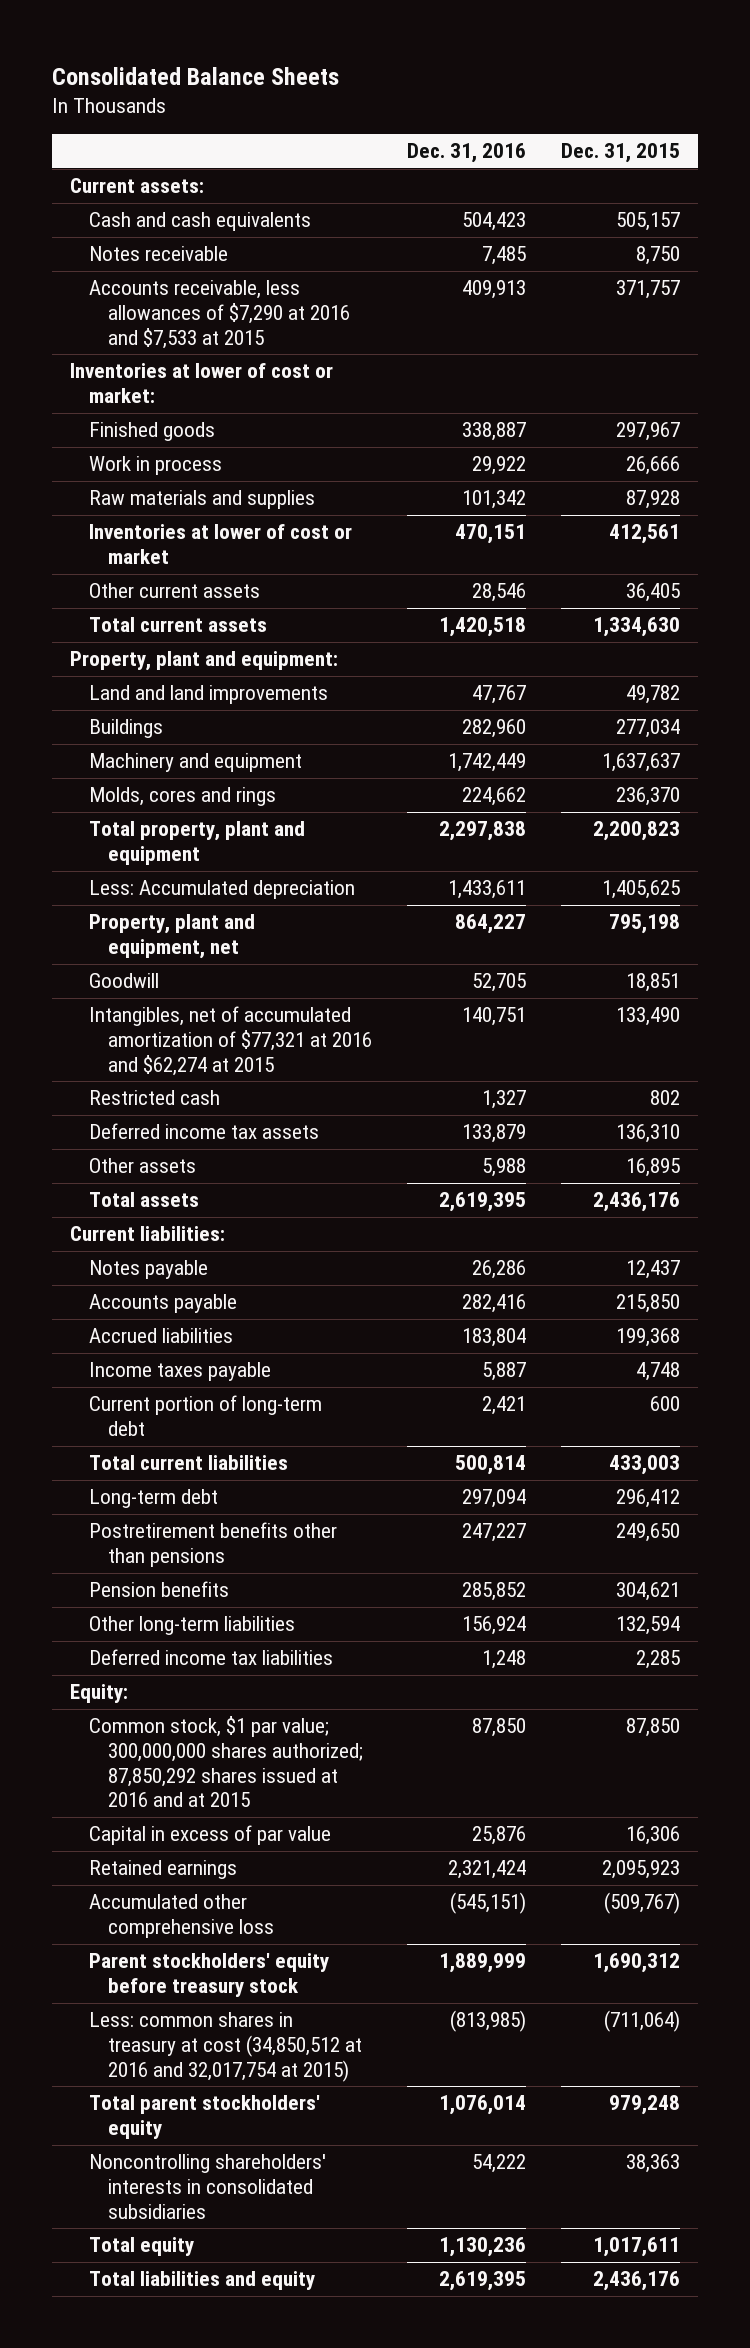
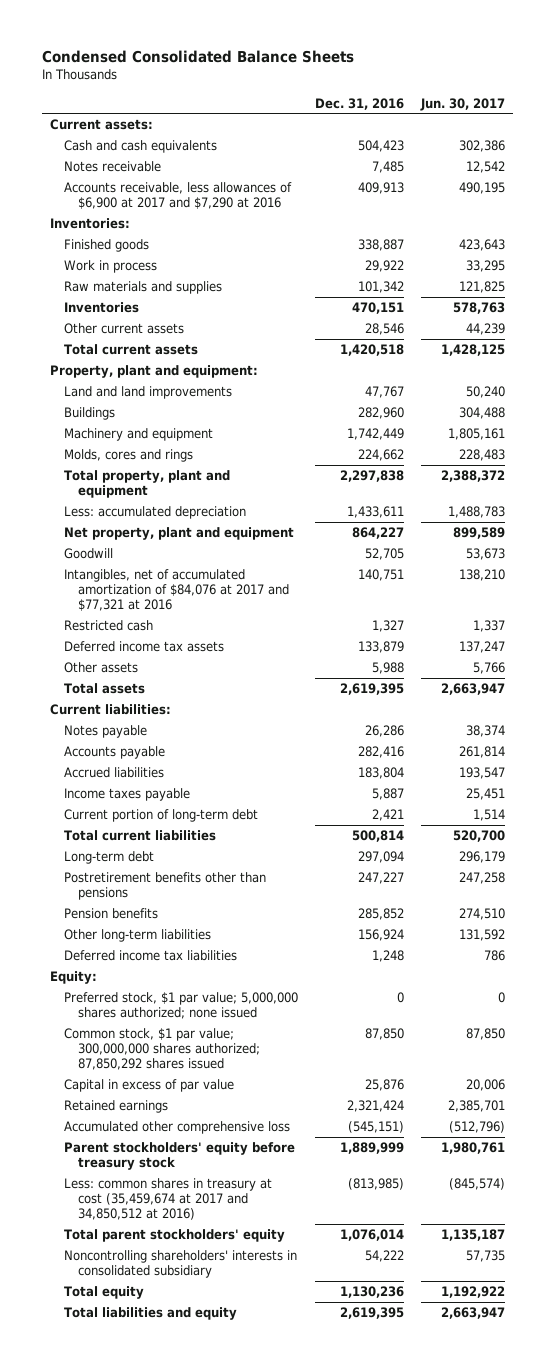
- Consolidated Balance Sheets
+ Condensed Consolidated Balance Sheets
- | Dec. 31, 2016 | Dec. 31, 2015
+ | Dec. 31, 2016 | Jun. 30, 2017
- Accounts receivable, less allowances of $7,290 at 2016 and $7,533 at 2015 | 409,913 | 371,757
- Inventories at lower of cost or market:
+ Accounts receivable, less allowances of $6,900 at 2017 and $7,290 at 2016 | 409,913 | 490,195
+ Inventories:
- Inventories at lower of cost or market | 470,151 | 412,561
+ Inventories | 470,151 | 578,763
- Less: Accumulated depreciation | 1,433,611 | 1,405,625
- Property, plant and equipment, net | 864,227 | 795,198
+ Less: accumulated depreciation | 1,433,611 | 1,488,783
+ Net property, plant and equipment | 864,227 | 899,589
- Intangibles, net of accumulated amortization of $77,321 at 2016 and $62,274 at 2015 | 140,751 | 133,490
+ Intangibles, net of accumulated amortization of $84,076 at 2017 and $77,321 at 2016 | 140,751 | 138,210
- Common stock, $1 par value; 300,000,000 shares authorized; 87,850,292 shares issued at 2016 and at 2015 | 87,850 | 87,850
+ Preferred stock, $1 par value; 5,000,000 shares authorized; none issued | 0 | 0
+ Common stock, $1 par value; 300,000,000 shares authorized; 87,850,292 shares issued | 87,850 | 87,850
- Less: common shares in treasury at cost (34,850,512 at 2016 and 32,017,754 at 2015) | (813,985) | (711,064)
+ Less: common shares in treasury at cost (35,459,674 at 2017 and 34,850,512 at 2016) | (813,985) | (845,574)
- Noncontrolling shareholders' interests in consolidated subsidiaries | 54,222 | 38,363
+ Noncontrolling shareholders' interests in consolidated subsidiary | 54,222 | 57,735

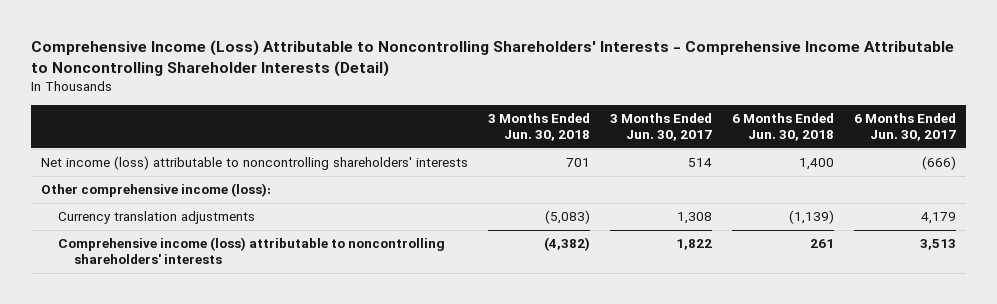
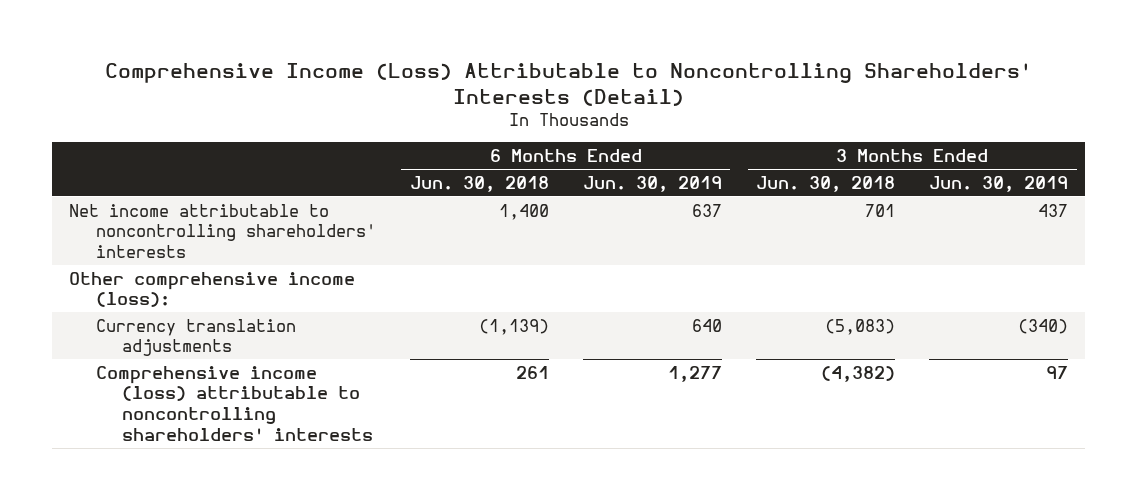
- Comprehensive Income (Loss) Attributable to Noncontrolling Shareholders' Interests - Comprehensive Income Attributable to Noncontrolling Shareholder Interests (Detail)
+ Comprehensive Income (Loss) Attributable to Noncontrolling Shareholders' Interests (Detail)
- | 3 Months Ended Jun. 30, 2018 | 3 Months Ended Jun. 30, 2017 | 6 Months Ended Jun. 30, 2018 | 6 Months Ended Jun. 30, 2017
+ | 6 Months Ended Jun. 30, 2018 | 6 Months Ended Jun. 30, 2019 | 3 Months Ended Jun. 30, 2018 | 3 Months Ended Jun. 30, 2019
- Net income (loss) attributable to noncontrolling shareholders' interests | 701 | 514 | 1,400 | (666)
+ Net income attributable to noncontrolling shareholders' interests | 1,400 | 637 | 701 | 437

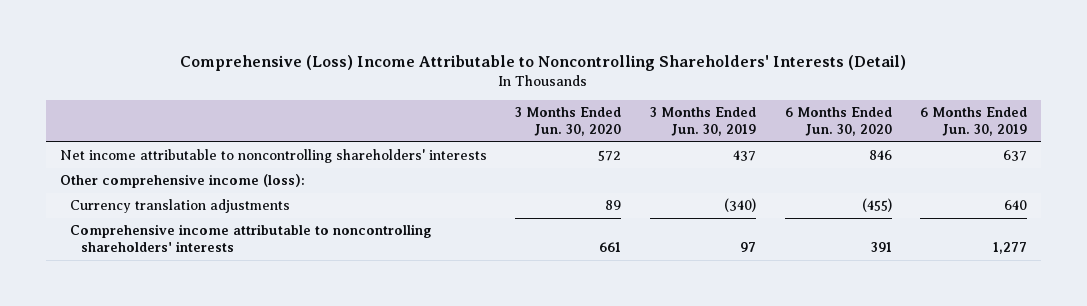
- Comprehensive Income (Loss) Attributable to Noncontrolling Shareholders' Interests (Detail)
+ Comprehensive (Loss) Income Attributable to Noncontrolling Shareholders' Interests (Detail)
- | 6 Months Ended Jun. 30, 2018 | 6 Months Ended Jun. 30, 2019 | 3 Months Ended Jun. 30, 2018 | 3 Months Ended Jun. 30, 2019
+ | 3 Months Ended Jun. 30, 2020 | 3 Months Ended Jun. 30, 2019 | 6 Months Ended Jun. 30, 2020 | 6 Months Ended Jun. 30, 2019
- Comprehensive income (loss) attributable to noncontrolling shareholders' interests | 261 | 1,277 | (4,382) | 97
+ Comprehensive income attributable to noncontrolling shareholders' interests | 661 | 97 | 391 | 1,277

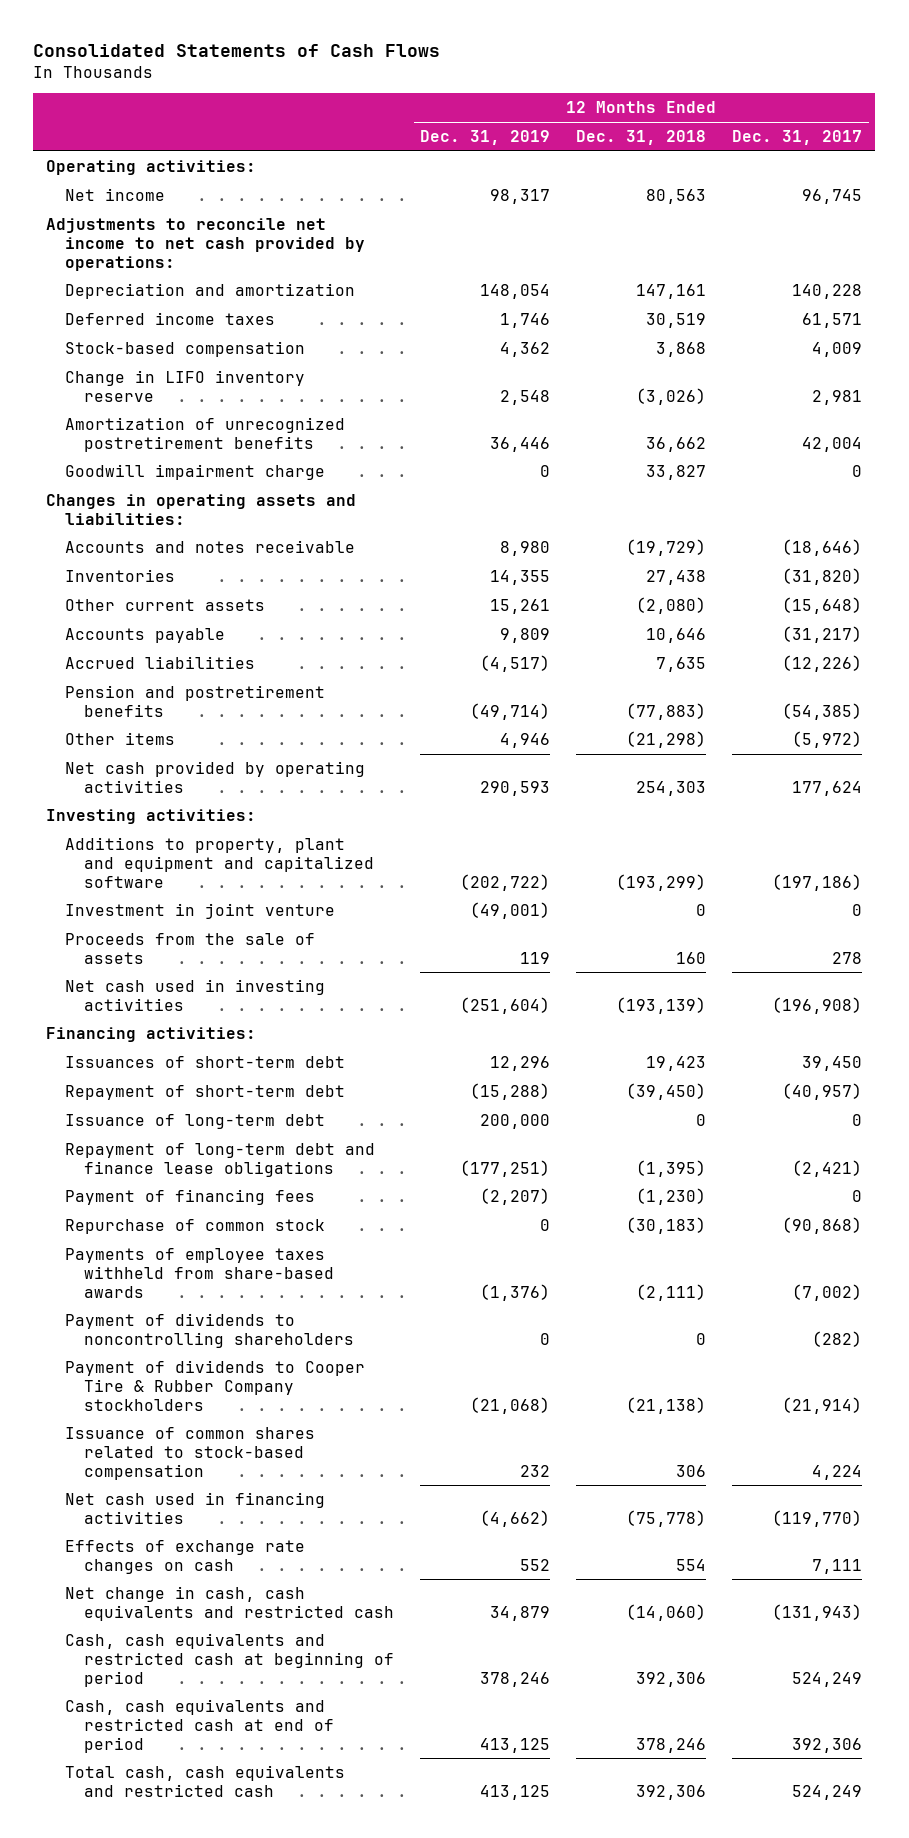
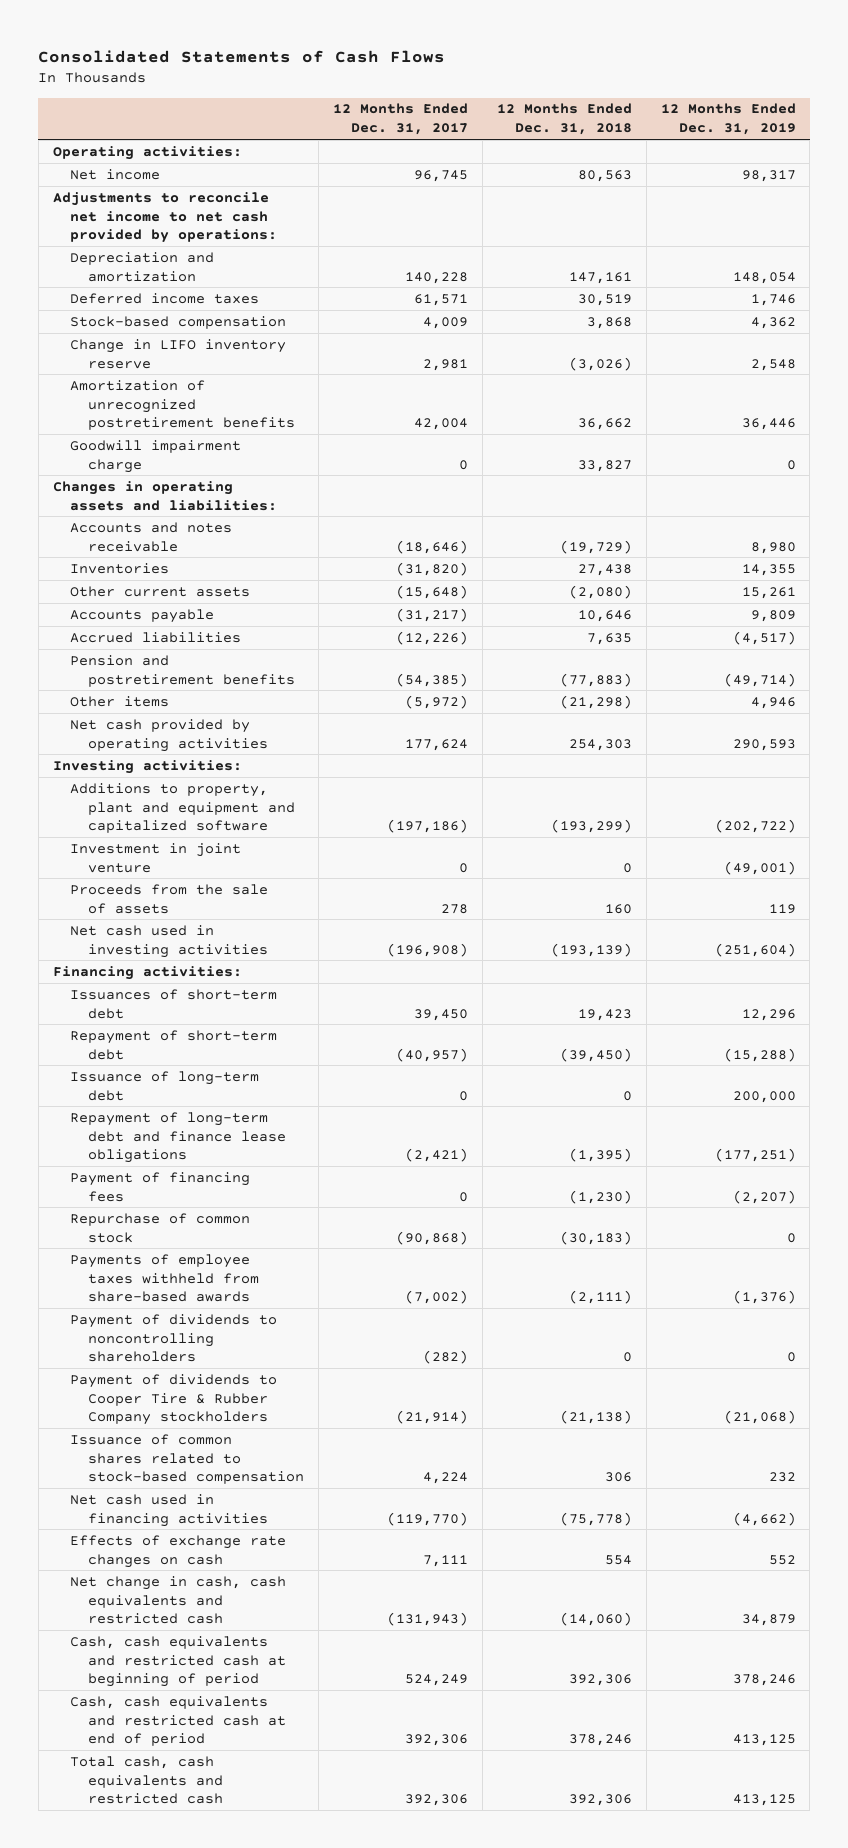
- | 12 Months Ended Dec. 31, 2019 | 12 Months Ended Dec. 31, 2018 | 12 Months Ended Dec. 31, 2017
+ | 12 Months Ended Dec. 31, 2017 | 12 Months Ended Dec. 31, 2018 | 12 Months Ended Dec. 31, 2019
- Total cash, cash equivalents and restricted cash | 413,125 | 392,306 | 524,249
+ Total cash, cash equivalents and restricted cash | 392,306 | 392,306 | 413,125

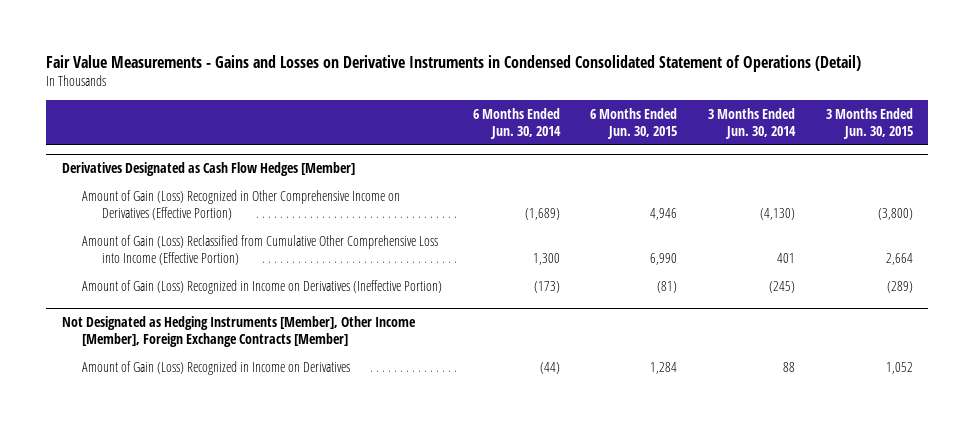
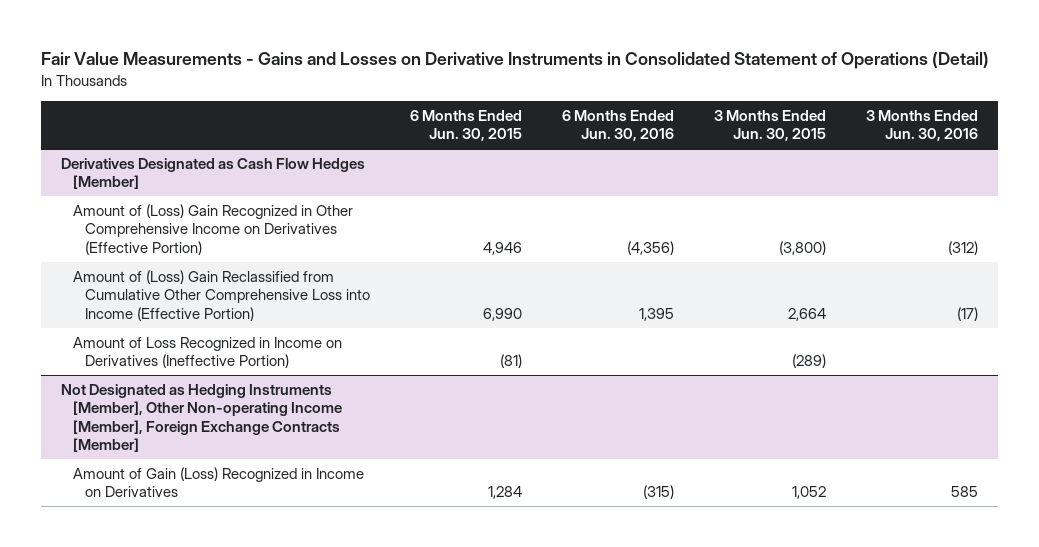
- Fair Value Measurements - Gains and Losses on Derivative Instruments in Condensed Consolidated Statement of Operations (Detail)
+ Fair Value Measurements - Gains and Losses on Derivative Instruments in Consolidated Statement of Operations (Detail)
- | 6 Months Ended Jun. 30, 2014 | 6 Months Ended Jun. 30, 2015 | 3 Months Ended Jun. 30, 2014 | 3 Months Ended Jun. 30, 2015
+ | 6 Months Ended Jun. 30, 2015 | 6 Months Ended Jun. 30, 2016 | 3 Months Ended Jun. 30, 2015 | 3 Months Ended Jun. 30, 2016
@ Derivatives Designated as Cash Flow Hedges [Member]
- Amount of Gain (Loss) Recognized in Other Comprehensive Income on Derivatives (Effective Portion) | (1,689) | 4,946 | (4,130) | (3,800)
- Amount of Gain (Loss) Reclassified from Cumulative Other Comprehensive Loss into Income (Effective Portion) | 1,300 | 6,990 | 401 | 2,664
- Amount of Gain (Loss) Recognized in Income on Derivatives (Ineffective Portion) | (173) | (81) | (245) | (289)
- Not Designated as Hedging Instruments [Member], Other Income [Member], Foreign Exchange Contracts [Member]
@ Derivatives Designated as Cash Flow Hedges [Member]
+ Amount of (Loss) Gain Recognized in Other Comprehensive Income on Derivatives (Effective Portion) | 4,946 | (4,356) | (3,800) | (312)
+ Amount of (Loss) Gain Reclassified from Cumulative Other Comprehensive Loss into Income (Effective Portion) | 6,990 | 1,395 | 2,664 | (17)
+ Amount of Loss Recognized in Income on Derivatives (Ineffective Portion) | (81) | | (289) |
+ Not Designated as Hedging Instruments [Member], Other Non-operating Income [Member], Foreign Exchange Contracts [Member]

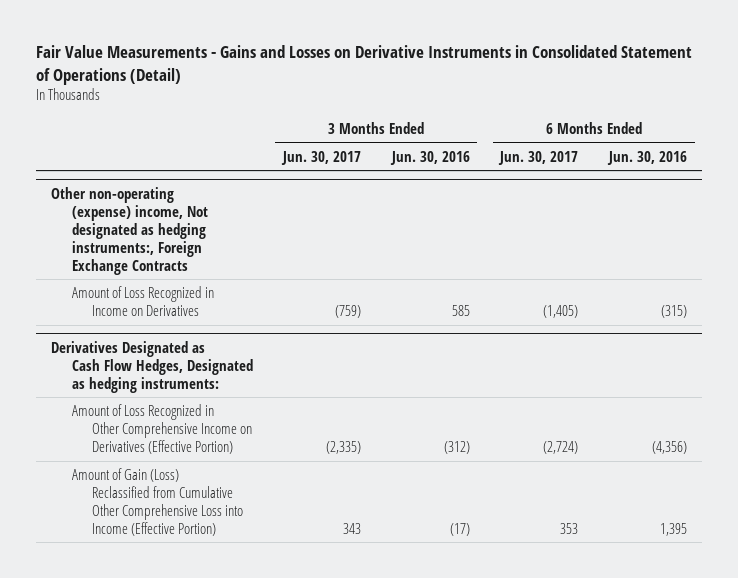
- | 6 Months Ended Jun. 30, 2015 | 6 Months Ended Jun. 30, 2016 | 3 Months Ended Jun. 30, 2015 | 3 Months Ended Jun. 30, 2016
+ | 3 Months Ended Jun. 30, 2017 | 3 Months Ended Jun. 30, 2016 | 6 Months Ended Jun. 30, 2017 | 6 Months Ended Jun. 30, 2016
- Derivatives Designated as Cash Flow Hedges [Member]
- Amount of (Loss) Gain Recognized in Other Comprehensive Income on Derivatives (Effective Portion) | 4,946 | (4,356) | (3,800) | (312)
- Amount of (Loss) Gain Reclassified from Cumulative Other Comprehensive Loss into Income (Effective Portion) | 6,990 | 1,395 | 2,664 | (17)
- Amount of Loss Recognized in Income on Derivatives (Ineffective Portion) | (81) | | (289) |
- Not Designated as Hedging Instruments [Member], Other Non-operating Income [Member], Foreign Exchange Contracts [Member]
- Amount of Gain (Loss) Recognized in Income on Derivatives | 1,284 | (315) | 1,052 | 585
+ Other non-operating (expense) income, Not designated as hedging instruments:, Foreign Exchange Contracts
+ Amount of Loss Recognized in Income on Derivatives | (759) | 585 | (1,405) | (315)
+ Derivatives Designated as Cash Flow Hedges, Designated as hedging instruments:
+ Amount of Loss Recognized in Other Comprehensive Income on Derivatives (Effective Portion) | (2,335) | (312) | (2,724) | (4,356)
+ Amount of Gain (Loss) Reclassified from Cumulative Other Comprehensive Loss into Income (Effective Portion) | 343 | (17) | 353 | 1,395

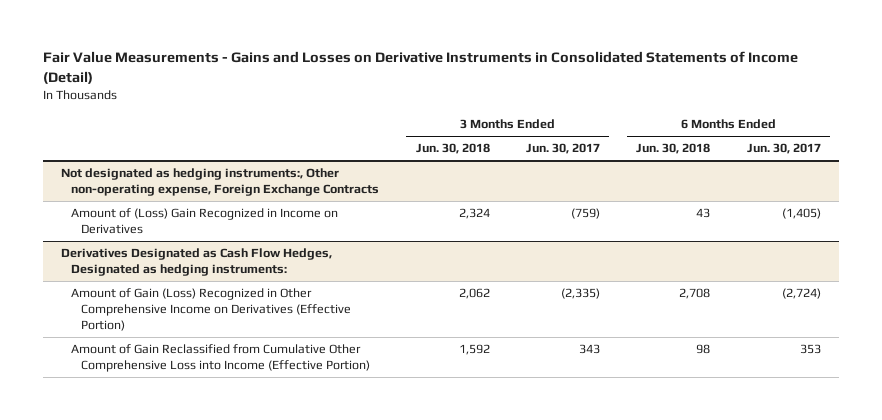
- Fair Value Measurements - Gains and Losses on Derivative Instruments in Consolidated Statement of Operations (Detail)
+ Fair Value Measurements - Gains and Losses on Derivative Instruments in Consolidated Statements of Income (Detail)
- | 3 Months Ended Jun. 30, 2017 | 3 Months Ended Jun. 30, 2016 | 6 Months Ended Jun. 30, 2017 | 6 Months Ended Jun. 30, 2016
+ | 3 Months Ended Jun. 30, 2018 | 3 Months Ended Jun. 30, 2017 | 6 Months Ended Jun. 30, 2018 | 6 Months Ended Jun. 30, 2017
- Other non-operating (expense) income, Not designated as hedging instruments:, Foreign Exchange Contracts
- Amount of Loss Recognized in Income on Derivatives | (759) | 585 | (1,405) | (315)
+ Not designated as hedging instruments:, Other non-operating expense, Foreign Exchange Contracts
+ Amount of (Loss) Gain Recognized in Income on Derivatives | 2,324 | (759) | 43 | (1,405)
@ Derivatives Designated as Cash Flow Hedges, Designated as hedging instruments:
- Amount of Loss Recognized in Other Comprehensive Income on Derivatives (Effective Portion) | (2,335) | (312) | (2,724) | (4,356)
- Amount of Gain (Loss) Reclassified from Cumulative Other Comprehensive Loss into Income (Effective Portion) | 343 | (17) | 353 | 1,395
+ Amount of Gain (Loss) Recognized in Other Comprehensive Income on Derivatives (Effective Portion) | 2,062 | (2,335) | 2,708 | (2,724)
+ Amount of Gain Reclassified from Cumulative Other Comprehensive Loss into Income (Effective Portion) | 1,592 | 343 | 98 | 353

